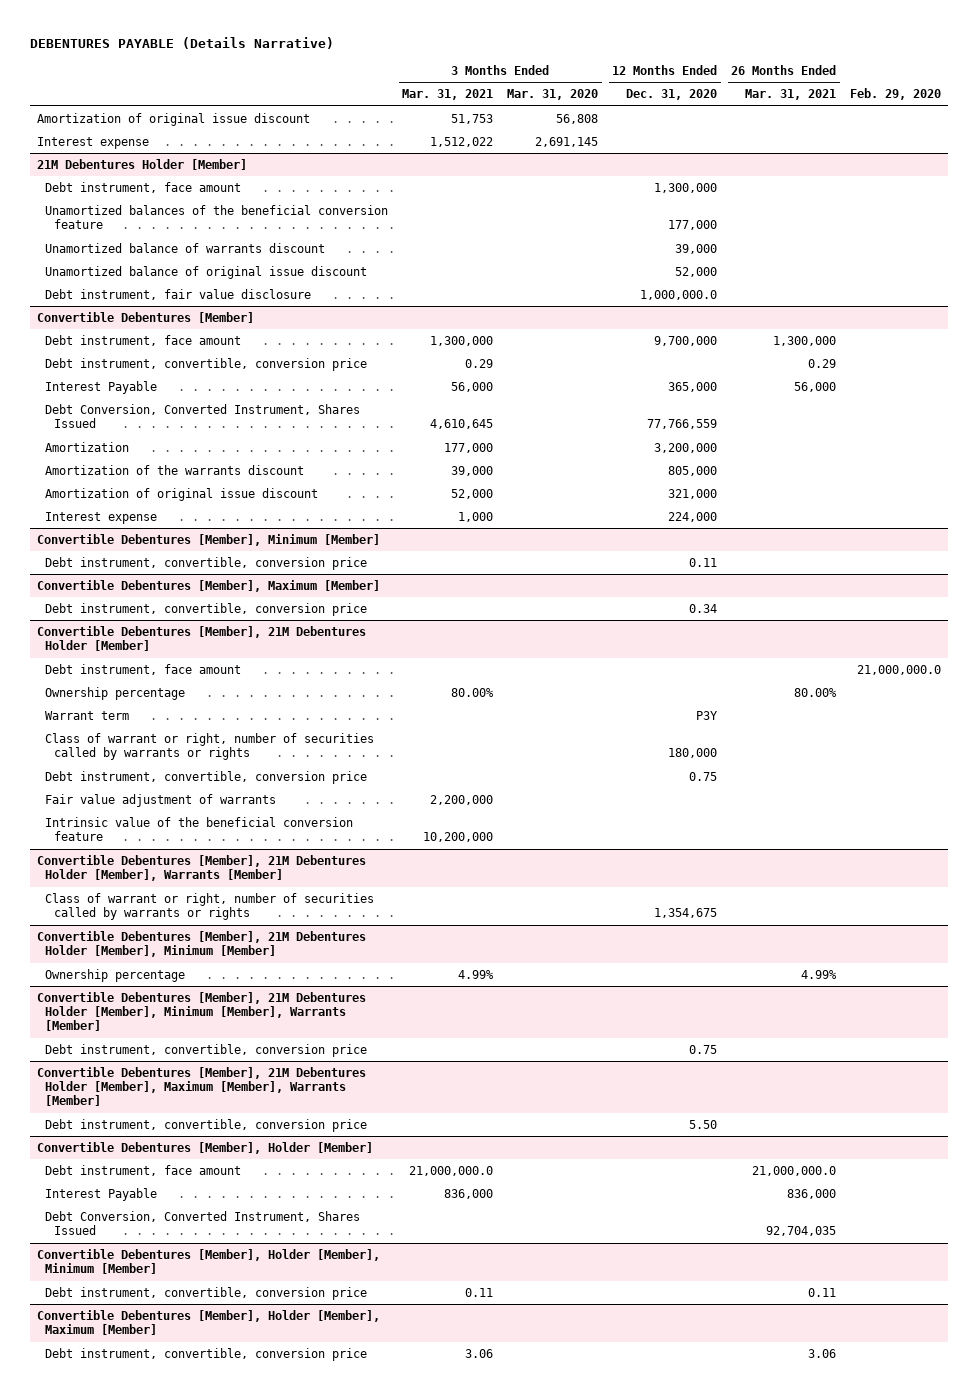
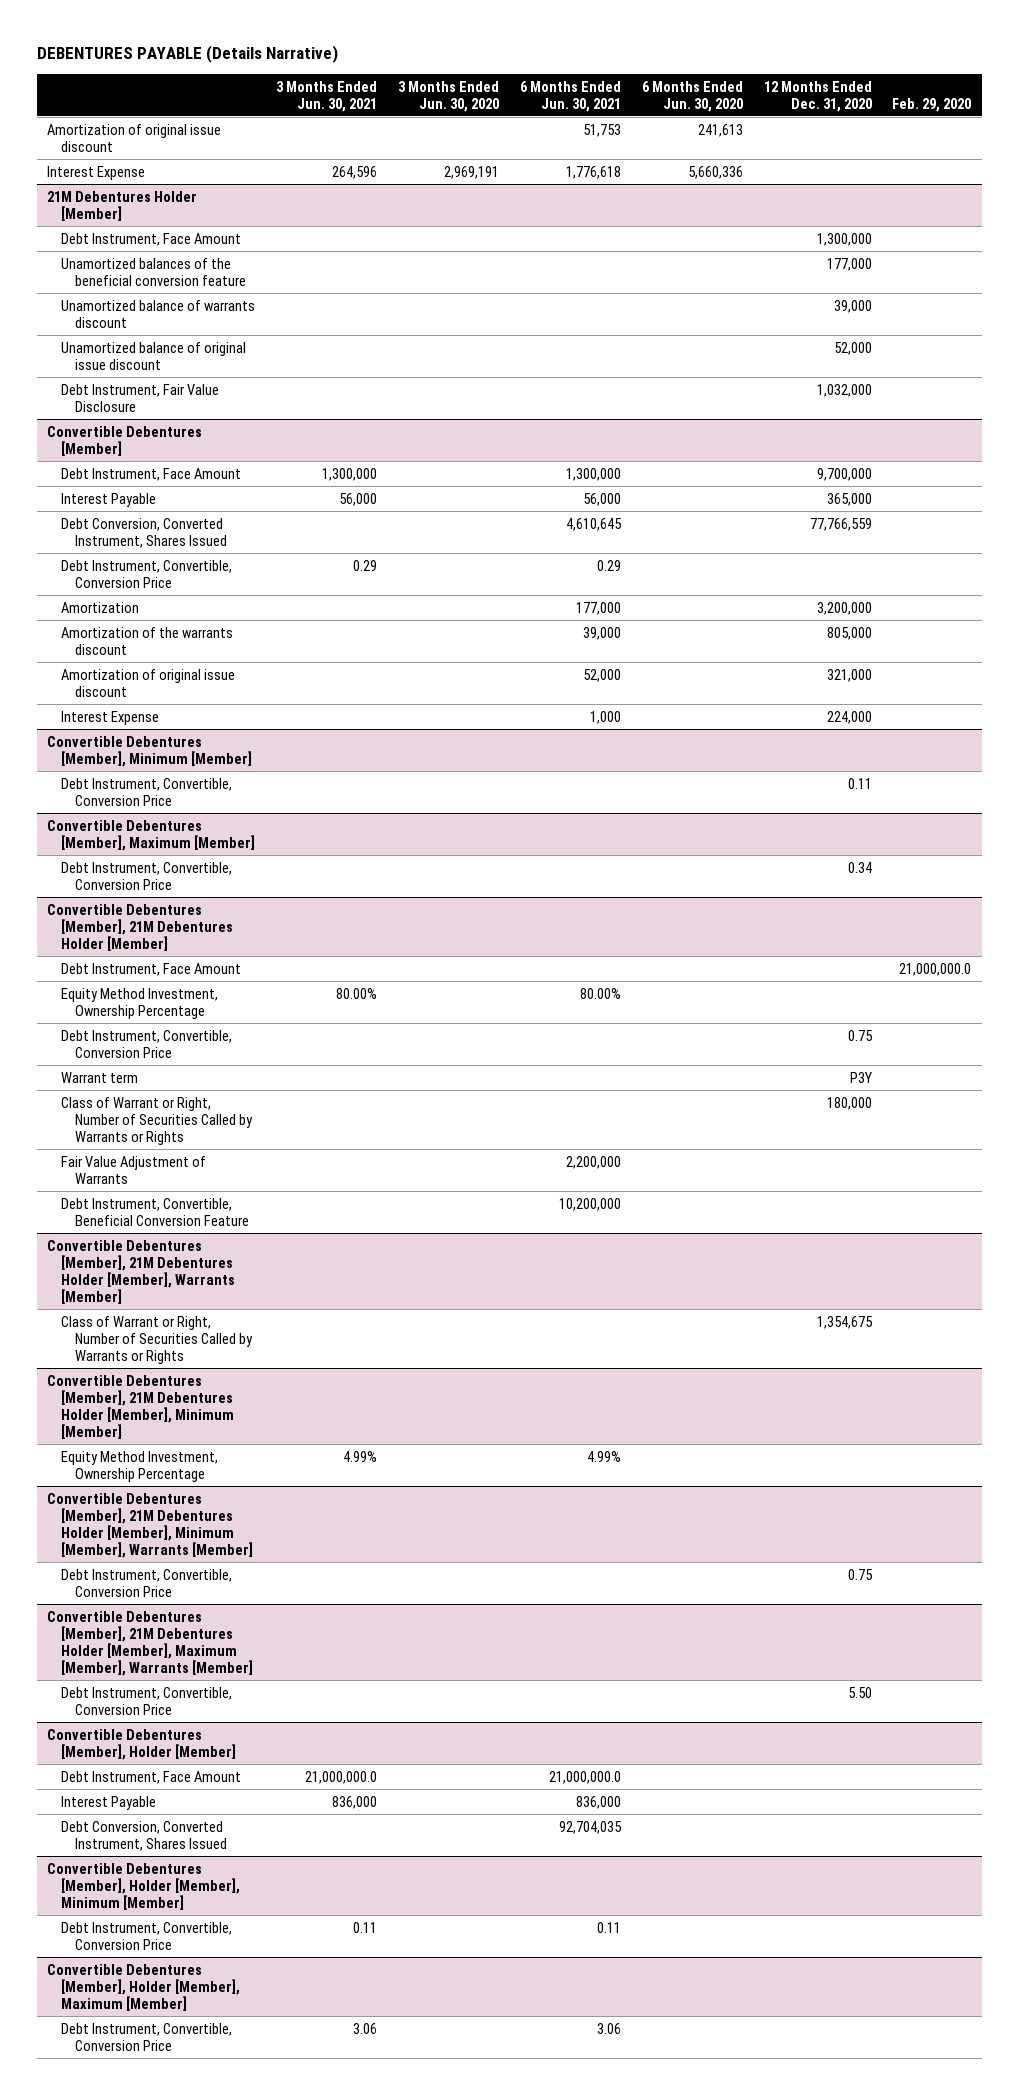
- | 3 Months Ended Mar. 31, 2021 | 3 Months Ended Mar. 31, 2020 | 12 Months Ended Dec. 31, 2020 | 26 Months Ended Mar. 31, 2021 | Feb. 29, 2020
+ | 3 Months Ended Jun. 30, 2021 | 3 Months Ended Jun. 30, 2020 | 6 Months Ended Jun. 30, 2021 | 6 Months Ended Jun. 30, 2020 | 12 Months Ended Dec. 31, 2020 | Feb. 29, 2020
- Interest expense | 1,512,022 | 2,691,145 | | |
+ Interest Expense | 264,596 | 2,969,191 | 1,776,618 | 5,660,336 | |
@ 21M Debentures Holder [Member]
- Debt instrument, face amount | | | 1,300,000 | |
+ Debt Instrument, Face Amount | | | | | 1,300,000 |
- Debt instrument, fair value disclosure | | | 1,000,000.0 | |
+ Debt Instrument, Fair Value Disclosure | | | | | 1,032,000 |
@ Convertible Debentures [Member]
- Debt instrument, face amount | 1,300,000 | | 9,700,000 | 1,300,000 |
- Debt instrument, convertible, conversion price | 0.29 | | | 0.29 |
+ Debt Instrument, Face Amount | 1,300,000 | | 1,300,000 | | 9,700,000 |
+ Debt Instrument, Convertible, Conversion Price | 0.29 | | 0.29 | | |
- Interest expense | 1,000 | | 224,000 | |
+ Interest Expense | | | 1,000 | | 224,000 |
@ Convertible Debentures [Member], Minimum [Member]
- Debt instrument, convertible, conversion price | | | 0.11 | |
+ Debt Instrument, Convertible, Conversion Price | | | | | 0.11 |
@ Convertible Debentures [Member], Maximum [Member]
- Debt instrument, convertible, conversion price | | | 0.34 | |
+ Debt Instrument, Convertible, Conversion Price | | | | | 0.34 |
@ Convertible Debentures [Member], 21M Debentures Holder [Member]
- Debt instrument, face amount | | | | | 21,000,000.0
- Ownership percentage | 80.00% | | | 80.00% |
+ Debt Instrument, Face Amount | | | | | | 21,000,000.0
+ Equity Method Investment, Ownership Percentage | 80.00% | | 80.00% | | |
+ Debt Instrument, Convertible, Conversion Price | | | | | 0.75 |
- Class of warrant or right, number of securities called by warrants or rights | | | 180,000 | |
- Debt instrument, convertible, conversion price | | | 0.75 | |
- Fair value adjustment of warrants | 2,200,000 | | | |
- Intrinsic value of the beneficial conversion feature | 10,200,000 | | | |
+ Class of Warrant or Right, Number of Securities Called by Warrants or Rights | | | | | 180,000 |
+ Fair Value Adjustment of Warrants | | | 2,200,000 | | |
+ Debt Instrument, Convertible, Beneficial Conversion Feature | | | 10,200,000 | | |
@ Convertible Debentures [Member], 21M Debentures Holder [Member], Warrants [Member]
- Class of warrant or right, number of securities called by warrants or rights | | | 1,354,675 | |
+ Class of Warrant or Right, Number of Securities Called by Warrants or Rights | | | | | 1,354,675 |
@ Convertible Debentures [Member], 21M Debentures Holder [Member], Minimum [Member]
- Ownership percentage | 4.99% | | | 4.99% |
+ Equity Method Investment, Ownership Percentage | 4.99% | | 4.99% | | |
@ Convertible Debentures [Member], 21M Debentures Holder [Member], Minimum [Member], Warrants [Member]
- Debt instrument, convertible, conversion price | | | 0.75 | |
+ Debt Instrument, Convertible, Conversion Price | | | | | 0.75 |
@ Convertible Debentures [Member], 21M Debentures Holder [Member], Maximum [Member], Warrants [Member]
- Debt instrument, convertible, conversion price | | | 5.50 | |
+ Debt Instrument, Convertible, Conversion Price | | | | | 5.50 |
@ Convertible Debentures [Member], Holder [Member]
- Debt instrument, face amount | 21,000,000.0 | | | 21,000,000.0 |
+ Debt Instrument, Face Amount | 21,000,000.0 | | 21,000,000.0 | | |
@ Convertible Debentures [Member], Holder [Member], Minimum [Member]
- Debt instrument, convertible, conversion price | 0.11 | | | 0.11 |
+ Debt Instrument, Convertible, Conversion Price | 0.11 | | 0.11 | | |
@ Convertible Debentures [Member], Holder [Member], Maximum [Member]
- Debt instrument, convertible, conversion price | 3.06 | | | 3.06 |
+ Debt Instrument, Convertible, Conversion Price | 3.06 | | 3.06 | | |

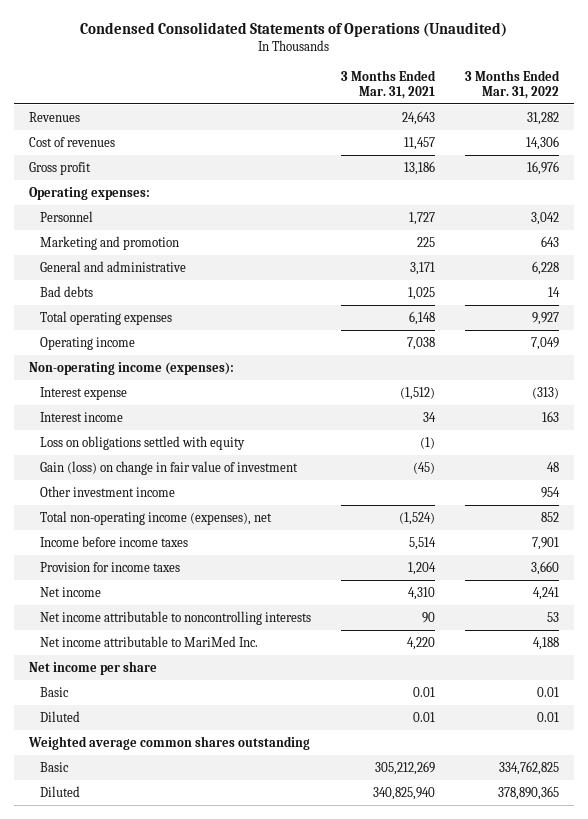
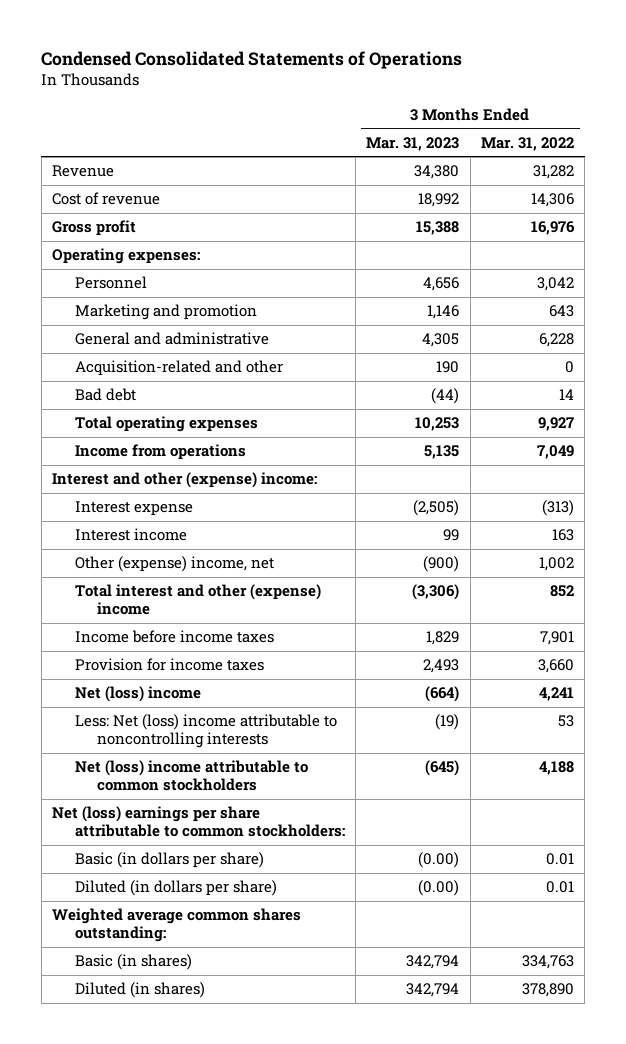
- Condensed Consolidated Statements of Operations (Unaudited)
+ Condensed Consolidated Statements of Operations
- | 3 Months Ended Mar. 31, 2021 | 3 Months Ended Mar. 31, 2022
+ | 3 Months Ended Mar. 31, 2023 | 3 Months Ended Mar. 31, 2022
- Revenues | 24,643 | 31,282
- Cost of revenues | 11,457 | 14,306
+ Revenue | 34,380 | 31,282
+ Cost of revenue | 18,992 | 14,306
- Bad debts | 1,025 | 14
+ Acquisition-related and other | 190 | 0
+ Bad debt | (44) | 14
- Operating income | 7,038 | 7,049
- Non-operating income (expenses):
+ Income from operations | 5,135 | 7,049
+ Interest and other (expense) income:
- Loss on obligations settled with equity | (1) |
- Gain (loss) on change in fair value of investment | (45) | 48
- Other investment income | | 954
- Total non-operating income (expenses), net | (1,524) | 852
+ Other (expense) income, net | (900) | 1,002
+ Total interest and other (expense) income | (3,306) | 852
- Net income | 4,310 | 4,241
- Net income attributable to noncontrolling interests | 90 | 53
- Net income attributable to MariMed Inc. | 4,220 | 4,188
- Net income per share
- Basic | 0.01 | 0.01
- Diluted | 0.01 | 0.01
- Weighted average common shares outstanding
- Basic | 305,212,269 | 334,762,825
- Diluted | 340,825,940 | 378,890,365
+ Net (loss) income | (664) | 4,241
+ Less: Net (loss) income attributable to noncontrolling interests | (19) | 53
+ Net (loss) income attributable to common stockholders | (645) | 4,188
+ Net (loss) earnings per share attributable to common stockholders:
+ Basic (in dollars per share) | (0.00) | 0.01
+ Diluted (in dollars per share) | (0.00) | 0.01
+ Weighted average common shares outstanding:
+ Basic (in shares) | 342,794 | 334,763
+ Diluted (in shares) | 342,794 | 378,890

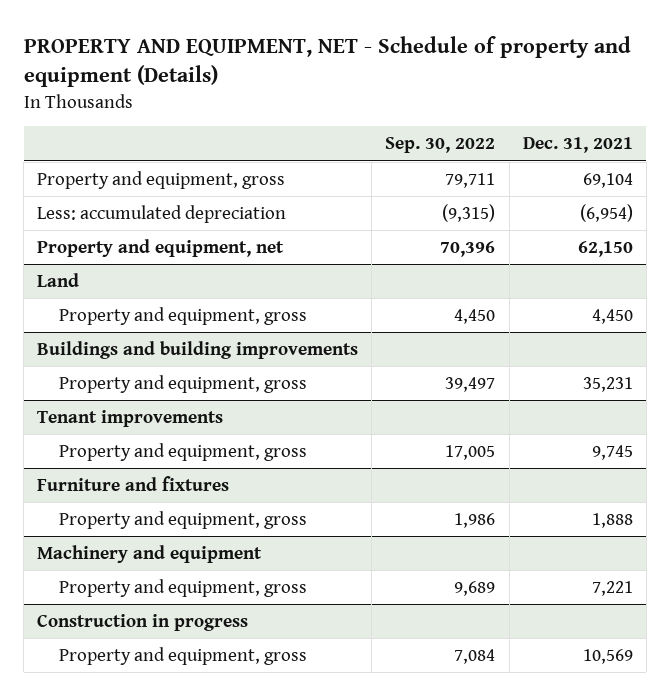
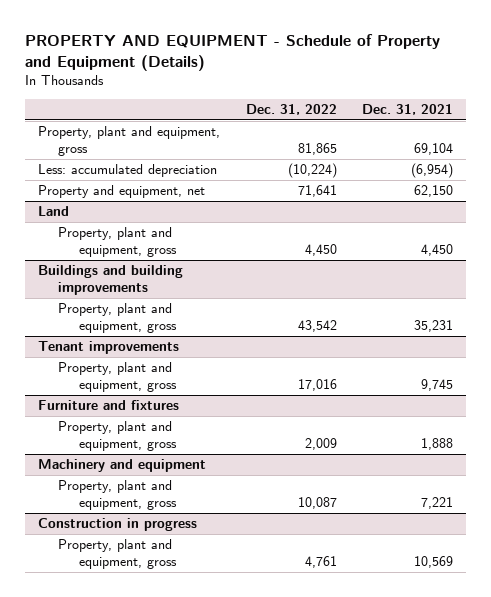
- PROPERTY AND EQUIPMENT, NET - Schedule of property and equipment (Details)
+ PROPERTY AND EQUIPMENT - Schedule of Property and Equipment (Details)
- | Sep. 30, 2022 | Dec. 31, 2021
+ | Dec. 31, 2022 | Dec. 31, 2021
- Property and equipment, gross | 79,711 | 69,104
+ Property, plant and equipment, gross | 81,865 | 69,104
@ Land
- Property and equipment, gross | 4,450 | 4,450
+ Property, plant and equipment, gross | 4,450 | 4,450
@ Buildings and building improvements
- Property and equipment, gross | 39,497 | 35,231
+ Property, plant and equipment, gross | 43,542 | 35,231
@ Tenant improvements
- Property and equipment, gross | 17,005 | 9,745
+ Property, plant and equipment, gross | 17,016 | 9,745
@ Furniture and fixtures
- Property and equipment, gross | 1,986 | 1,888
+ Property, plant and equipment, gross | 2,009 | 1,888
@ Machinery and equipment
- Property and equipment, gross | 9,689 | 7,221
+ Property, plant and equipment, gross | 10,087 | 7,221
@ Construction in progress
- Property and equipment, gross | 7,084 | 10,569
+ Property, plant and equipment, gross | 4,761 | 10,569

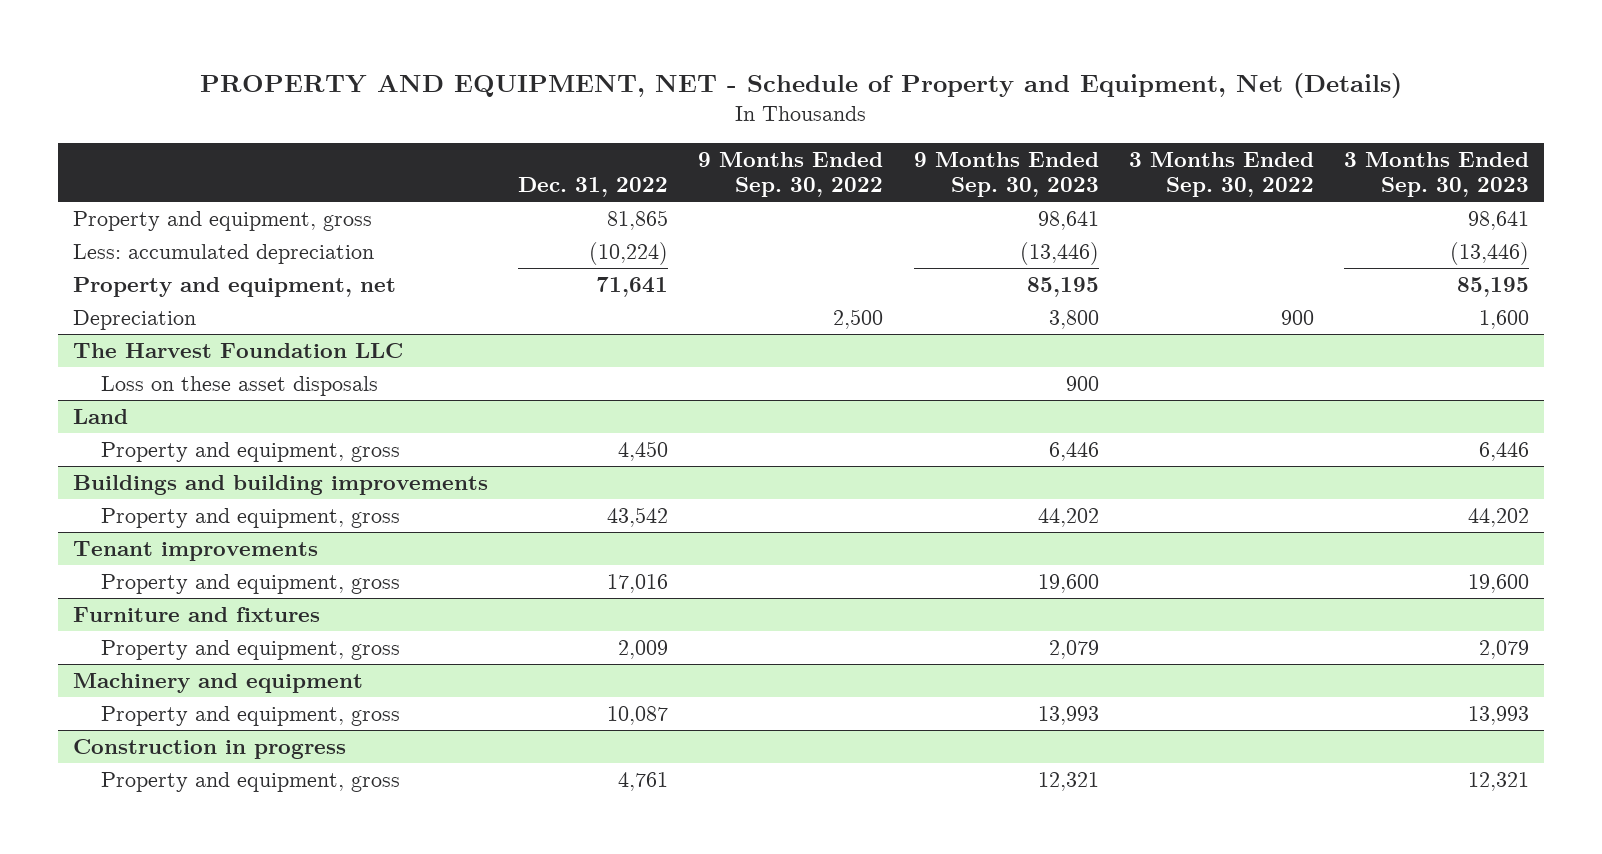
- PROPERTY AND EQUIPMENT - Schedule of Property and Equipment (Details)
+ PROPERTY AND EQUIPMENT, NET - Schedule of Property and Equipment, Net (Details)
- | Dec. 31, 2022 | Dec. 31, 2021
+ | Dec. 31, 2022 | 9 Months Ended Sep. 30, 2022 | 9 Months Ended Sep. 30, 2023 | 3 Months Ended Sep. 30, 2022 | 3 Months Ended Sep. 30, 2023
- Property, plant and equipment, gross | 81,865 | 69,104
+ Property and equipment, gross | 81,865 | | 98,641 | | 98,641
+ Depreciation | | 2,500 | 3,800 | 900 | 1,600
+ The Harvest Foundation LLC
+ Loss on these asset disposals | | | 900 | |
@ Land
- Property, plant and equipment, gross | 4,450 | 4,450
+ Property and equipment, gross | 4,450 | | 6,446 | | 6,446
@ Buildings and building improvements
- Property, plant and equipment, gross | 43,542 | 35,231
+ Property and equipment, gross | 43,542 | | 44,202 | | 44,202
@ Tenant improvements
- Property, plant and equipment, gross | 17,016 | 9,745
+ Property and equipment, gross | 17,016 | | 19,600 | | 19,600
@ Furniture and fixtures
- Property, plant and equipment, gross | 2,009 | 1,888
+ Property and equipment, gross | 2,009 | | 2,079 | | 2,079
@ Machinery and equipment
- Property, plant and equipment, gross | 10,087 | 7,221
+ Property and equipment, gross | 10,087 | | 13,993 | | 13,993
@ Construction in progress
- Property, plant and equipment, gross | 4,761 | 10,569
+ Property and equipment, gross | 4,761 | | 12,321 | | 12,321

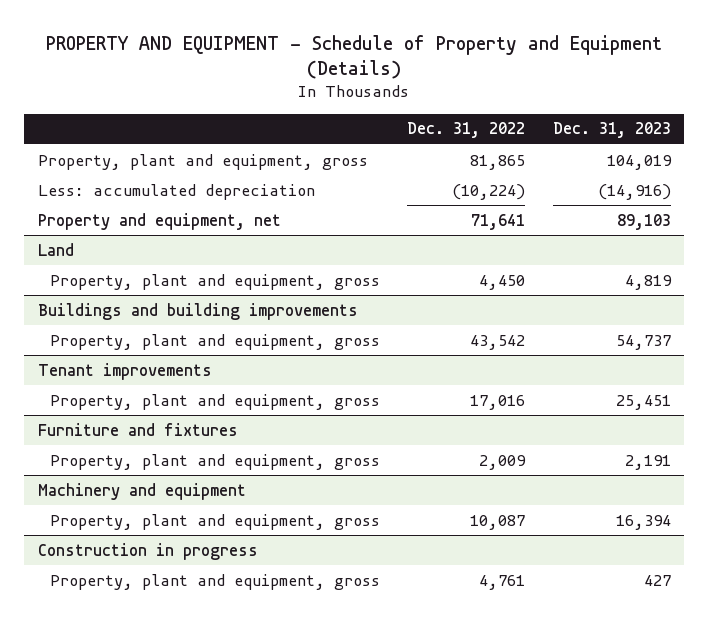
- PROPERTY AND EQUIPMENT, NET - Schedule of Property and Equipment, Net (Details)
+ PROPERTY AND EQUIPMENT - Schedule of Property and Equipment (Details)
- | Dec. 31, 2022 | 9 Months Ended Sep. 30, 2022 | 9 Months Ended Sep. 30, 2023 | 3 Months Ended Sep. 30, 2022 | 3 Months Ended Sep. 30, 2023
+ | Dec. 31, 2022 | Dec. 31, 2023
- Property and equipment, gross | 81,865 | | 98,641 | | 98,641
+ Property, plant and equipment, gross | 81,865 | 104,019
- Depreciation | | 2,500 | 3,800 | 900 | 1,600
- The Harvest Foundation LLC
- Loss on these asset disposals | | | 900 | |
@ Land
- Property and equipment, gross | 4,450 | | 6,446 | | 6,446
+ Property, plant and equipment, gross | 4,450 | 4,819
@ Buildings and building improvements
- Property and equipment, gross | 43,542 | | 44,202 | | 44,202
+ Property, plant and equipment, gross | 43,542 | 54,737
@ Tenant improvements
- Property and equipment, gross | 17,016 | | 19,600 | | 19,600
+ Property, plant and equipment, gross | 17,016 | 25,451
@ Furniture and fixtures
- Property and equipment, gross | 2,009 | | 2,079 | | 2,079
+ Property, plant and equipment, gross | 2,009 | 2,191
@ Machinery and equipment
- Property and equipment, gross | 10,087 | | 13,993 | | 13,993
+ Property, plant and equipment, gross | 10,087 | 16,394
@ Construction in progress
- Property and equipment, gross | 4,761 | | 12,321 | | 12,321
+ Property, plant and equipment, gross | 4,761 | 427

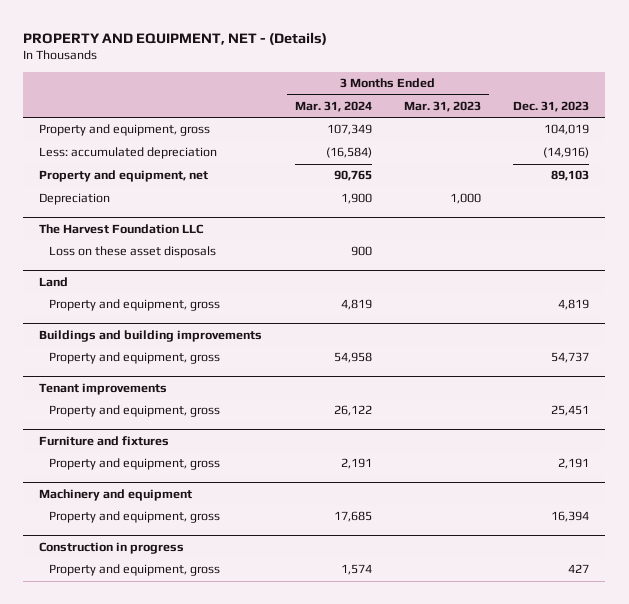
- PROPERTY AND EQUIPMENT - Schedule of Property and Equipment (Details)
+ PROPERTY AND EQUIPMENT, NET - (Details)
- | Dec. 31, 2022 | Dec. 31, 2023
+ | 3 Months Ended Mar. 31, 2024 | 3 Months Ended Mar. 31, 2023 | Dec. 31, 2023
- Property, plant and equipment, gross | 81,865 | 104,019
+ Property and equipment, gross | 107,349 | | 104,019
+ Depreciation | 1,900 | 1,000 |
+ The Harvest Foundation LLC
+ Loss on these asset disposals | 900 | |
@ Land
- Property, plant and equipment, gross | 4,450 | 4,819
+ Property and equipment, gross | 4,819 | | 4,819
@ Buildings and building improvements
- Property, plant and equipment, gross | 43,542 | 54,737
+ Property and equipment, gross | 54,958 | | 54,737
@ Tenant improvements
- Property, plant and equipment, gross | 17,016 | 25,451
+ Property and equipment, gross | 26,122 | | 25,451
@ Furniture and fixtures
- Property, plant and equipment, gross | 2,009 | 2,191
+ Property and equipment, gross | 2,191 | | 2,191
@ Machinery and equipment
- Property, plant and equipment, gross | 10,087 | 16,394
+ Property and equipment, gross | 17,685 | | 16,394
@ Construction in progress
- Property, plant and equipment, gross | 4,761 | 427
+ Property and equipment, gross | 1,574 | | 427

